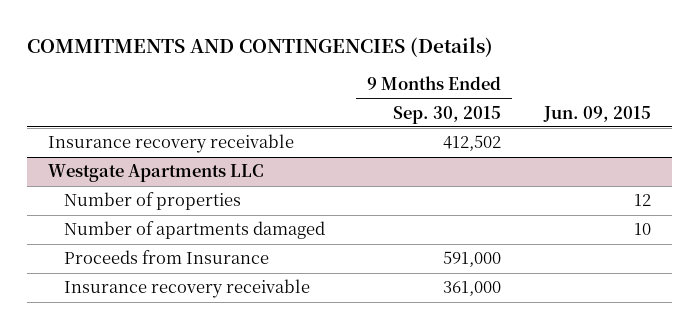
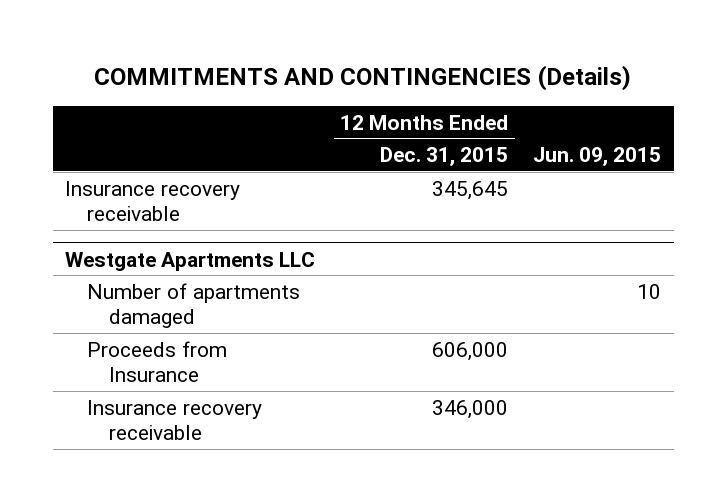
- | 9 Months Ended Sep. 30, 2015 | Jun. 09, 2015
+ | 12 Months Ended Dec. 31, 2015 | Jun. 09, 2015
@ Westgate Apartments LLC
- Number of properties | | 12

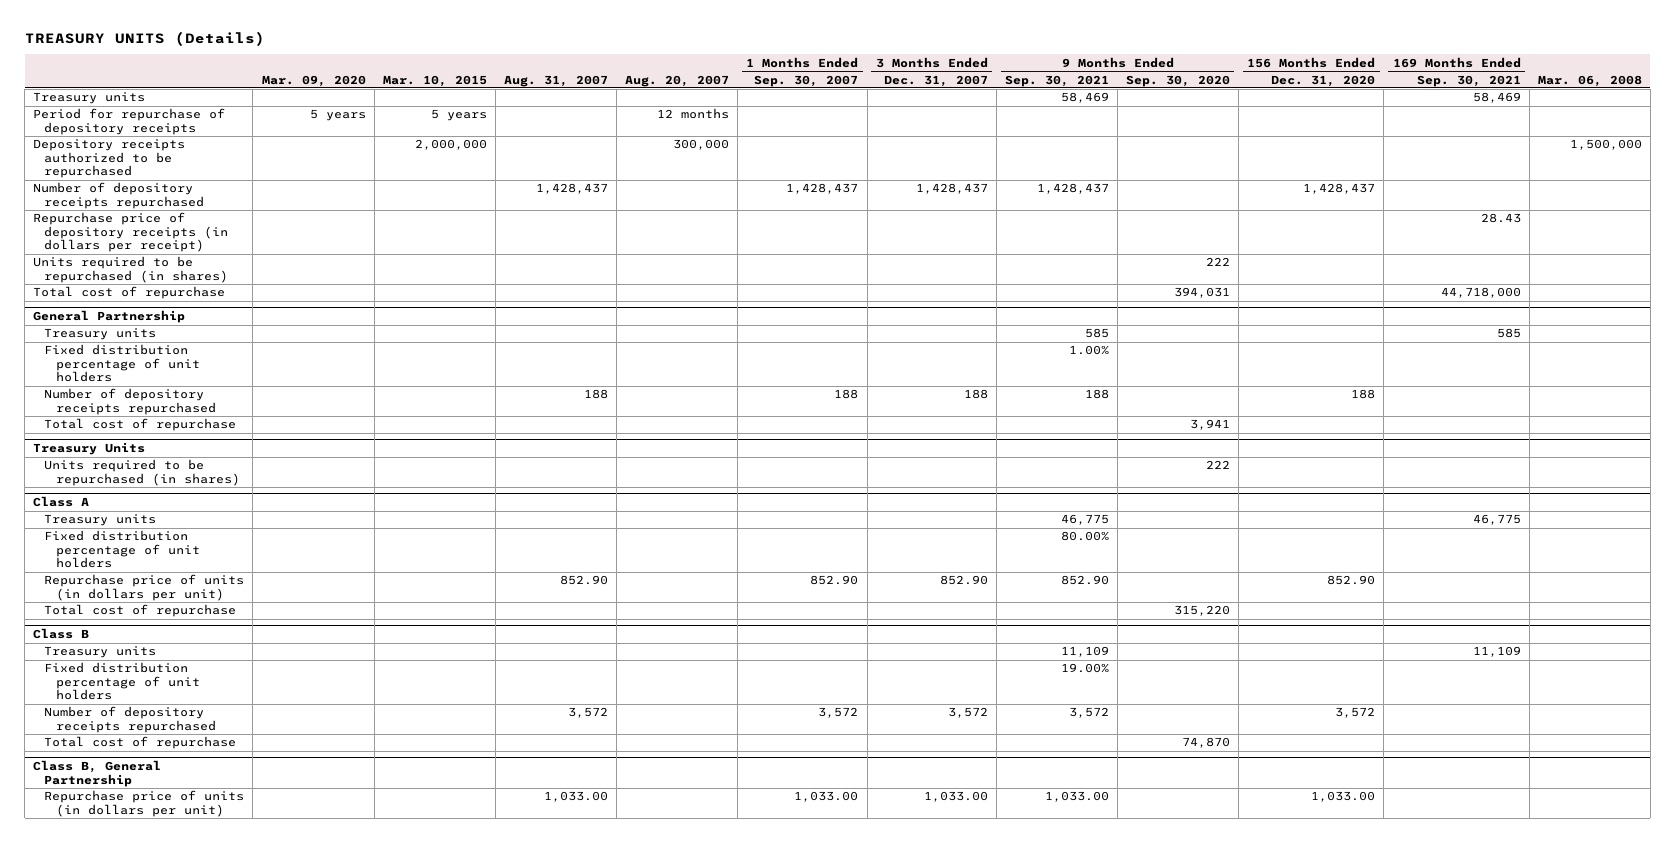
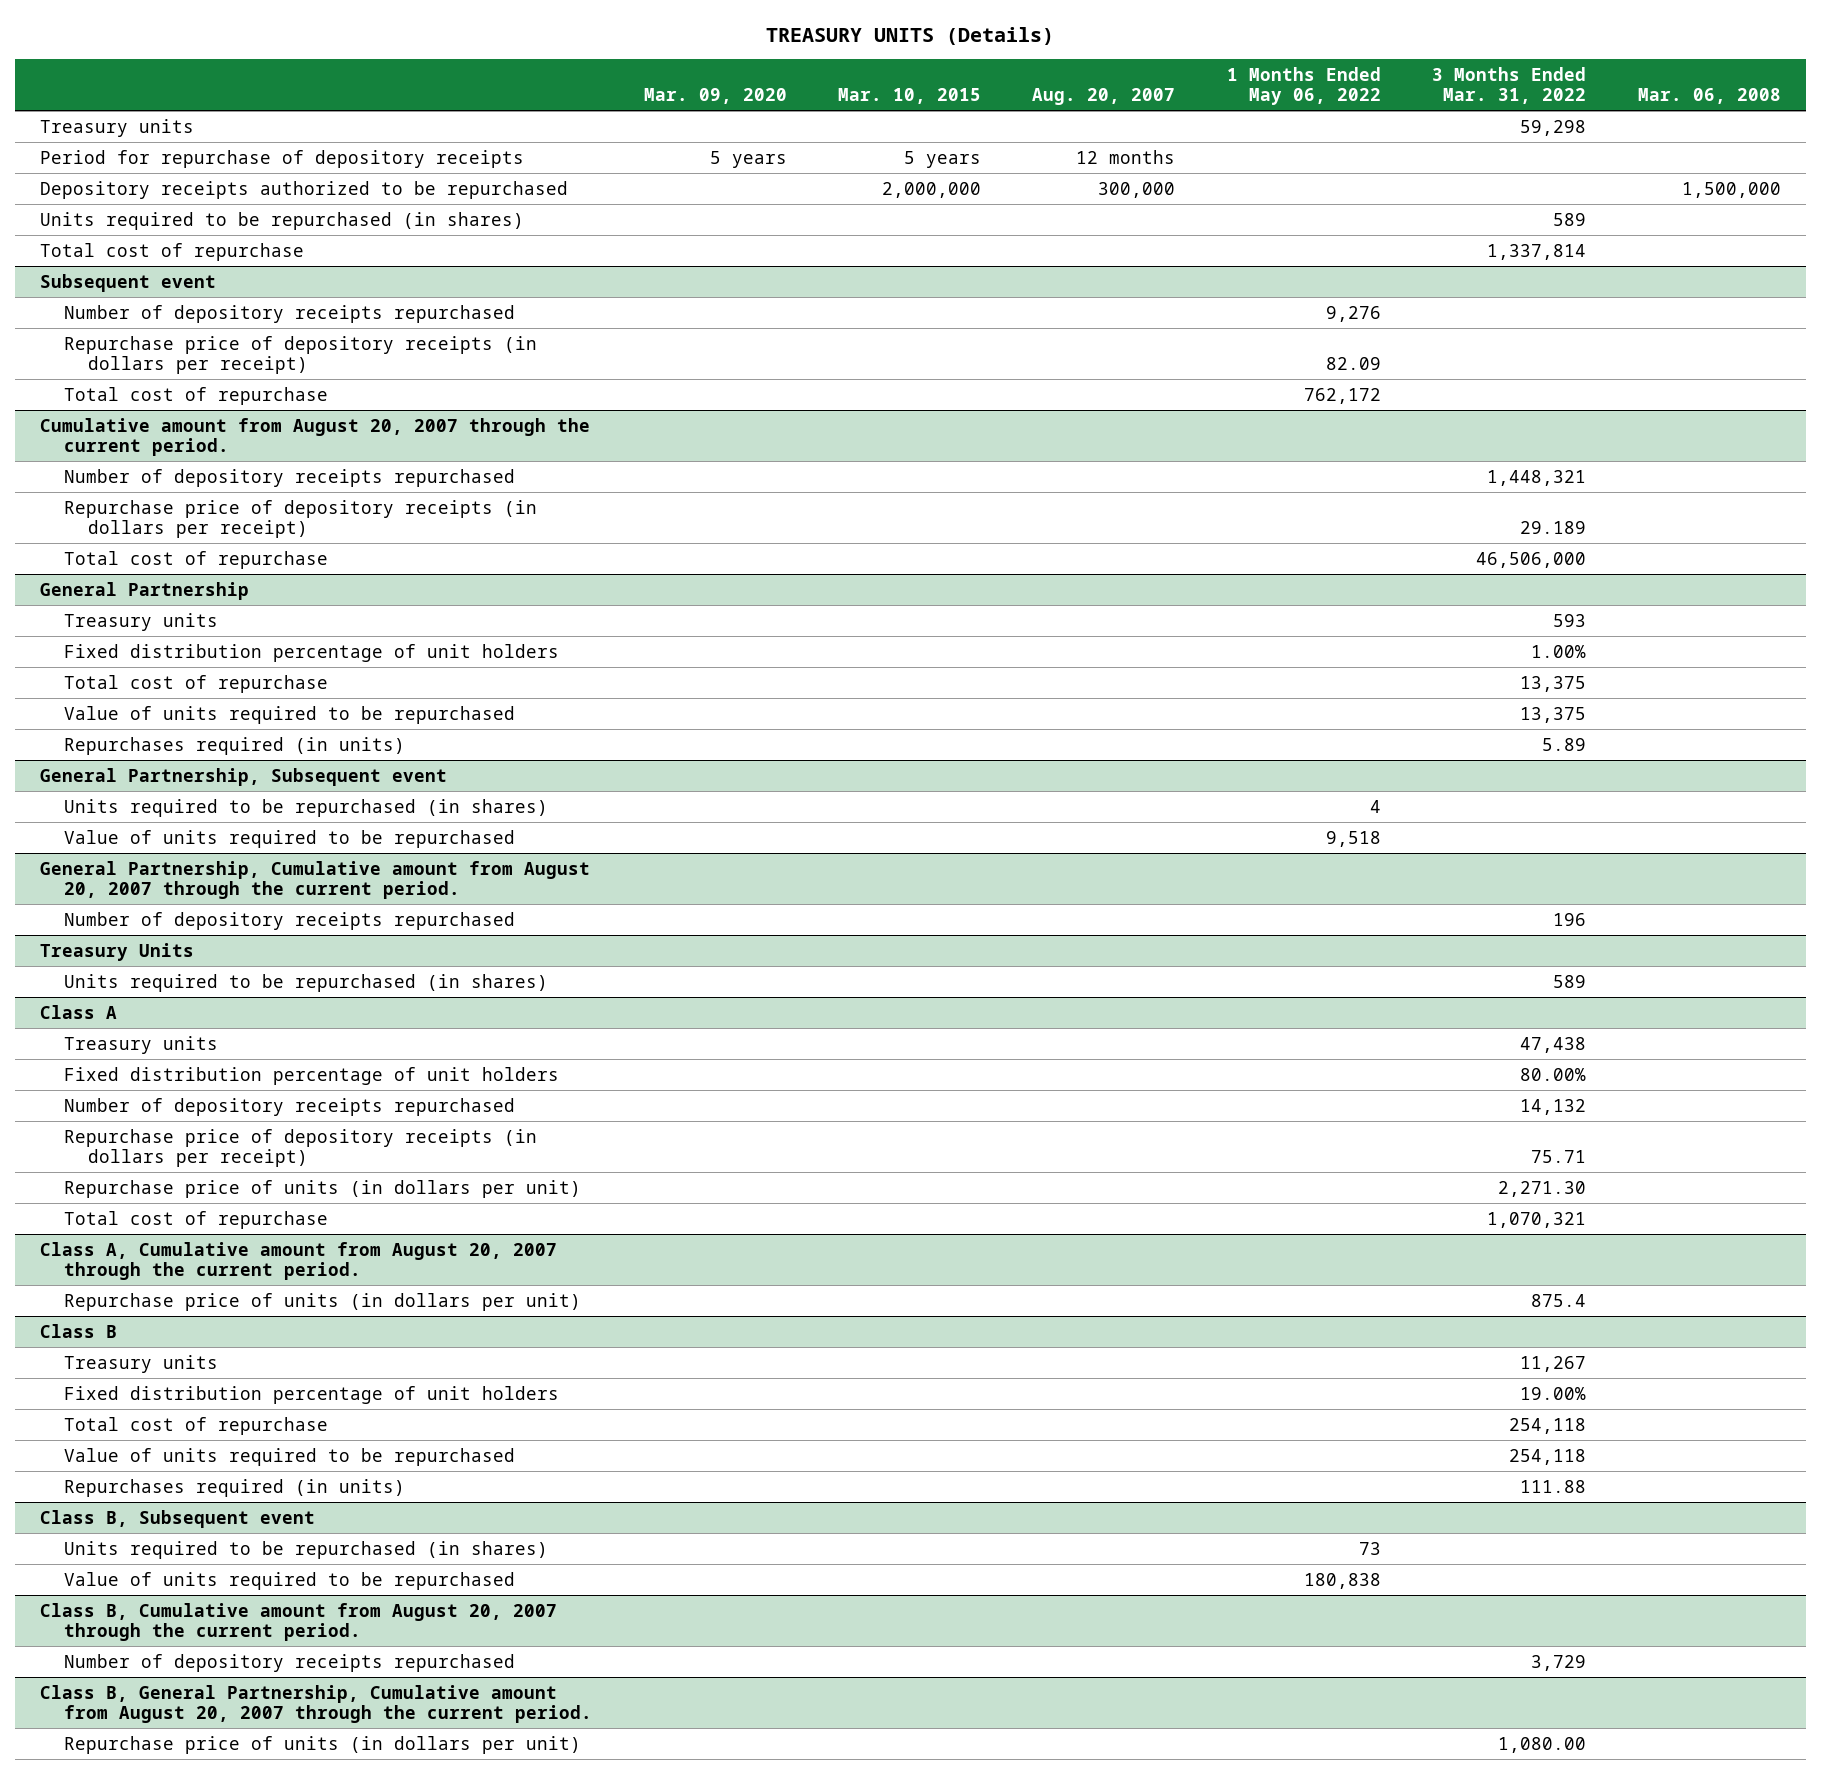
- | Mar. 09, 2020 | Mar. 10, 2015 | Aug. 31, 2007 | Aug. 20, 2007 | 1 Months Ended Sep. 30, 2007 | 3 Months Ended Dec. 31, 2007 | 9 Months Ended Sep. 30, 2021 | 9 Months Ended Sep. 30, 2020 | 156 Months Ended Dec. 31, 2020 | 169 Months Ended Sep. 30, 2021 | Mar. 06, 2008
+ | Mar. 09, 2020 | Mar. 10, 2015 | Aug. 20, 2007 | 1 Months Ended May 06, 2022 | 3 Months Ended Mar. 31, 2022 | Mar. 06, 2008
- Number of depository receipts repurchased | | | 1,428,437 | | 1,428,437 | 1,428,437 | 1,428,437 | | 1,428,437 | |
- Repurchase price of depository receipts (in dollars per receipt) | | | | | | | | | | 28.43 |
+ Subsequent event
+ Number of depository receipts repurchased | | | | 9,276 | |
+ Repurchase price of depository receipts (in dollars per receipt) | | | | 82.09 | |
+ Total cost of repurchase | | | | 762,172 | |
+ Cumulative amount from August 20, 2007 through the current period.
+ Number of depository receipts repurchased | | | | | 1,448,321 |
+ Repurchase price of depository receipts (in dollars per receipt) | | | | | 29.189 |
+ Total cost of repurchase | | | | | 46,506,000 |
@ General Partnership
- Number of depository receipts repurchased | | | 188 | | 188 | 188 | 188 | | 188 | |
+ Value of units required to be repurchased | | | | | 13,375 |
+ Repurchases required (in units) | | | | | 5.89 |
+ General Partnership, Subsequent event
+ Units required to be repurchased (in shares) | | | | 4 | |
+ Value of units required to be repurchased | | | | 9,518 | |
+ General Partnership, Cumulative amount from August 20, 2007 through the current period.
+ Number of depository receipts repurchased | | | | | 196 |
@ Class A
+ Number of depository receipts repurchased | | | | | 14,132 |
+ Repurchase price of depository receipts (in dollars per receipt) | | | | | 75.71 |
+ Class A, Cumulative amount from August 20, 2007 through the current period.
+ Repurchase price of units (in dollars per unit) | | | | | 875.4 |
@ Class B
- Number of depository receipts repurchased | | | 3,572 | | 3,572 | 3,572 | 3,572 | | 3,572 | |
- Class B, General Partnership
@ Class B
+ Value of units required to be repurchased | | | | | 254,118 |
+ Repurchases required (in units) | | | | | 111.88 |
+ Class B, Subsequent event
+ Units required to be repurchased (in shares) | | | | 73 | |
+ Value of units required to be repurchased | | | | 180,838 | |
+ Class B, Cumulative amount from August 20, 2007 through the current period.
+ Number of depository receipts repurchased | | | | | 3,729 |
+ Class B, General Partnership, Cumulative amount from August 20, 2007 through the current period.

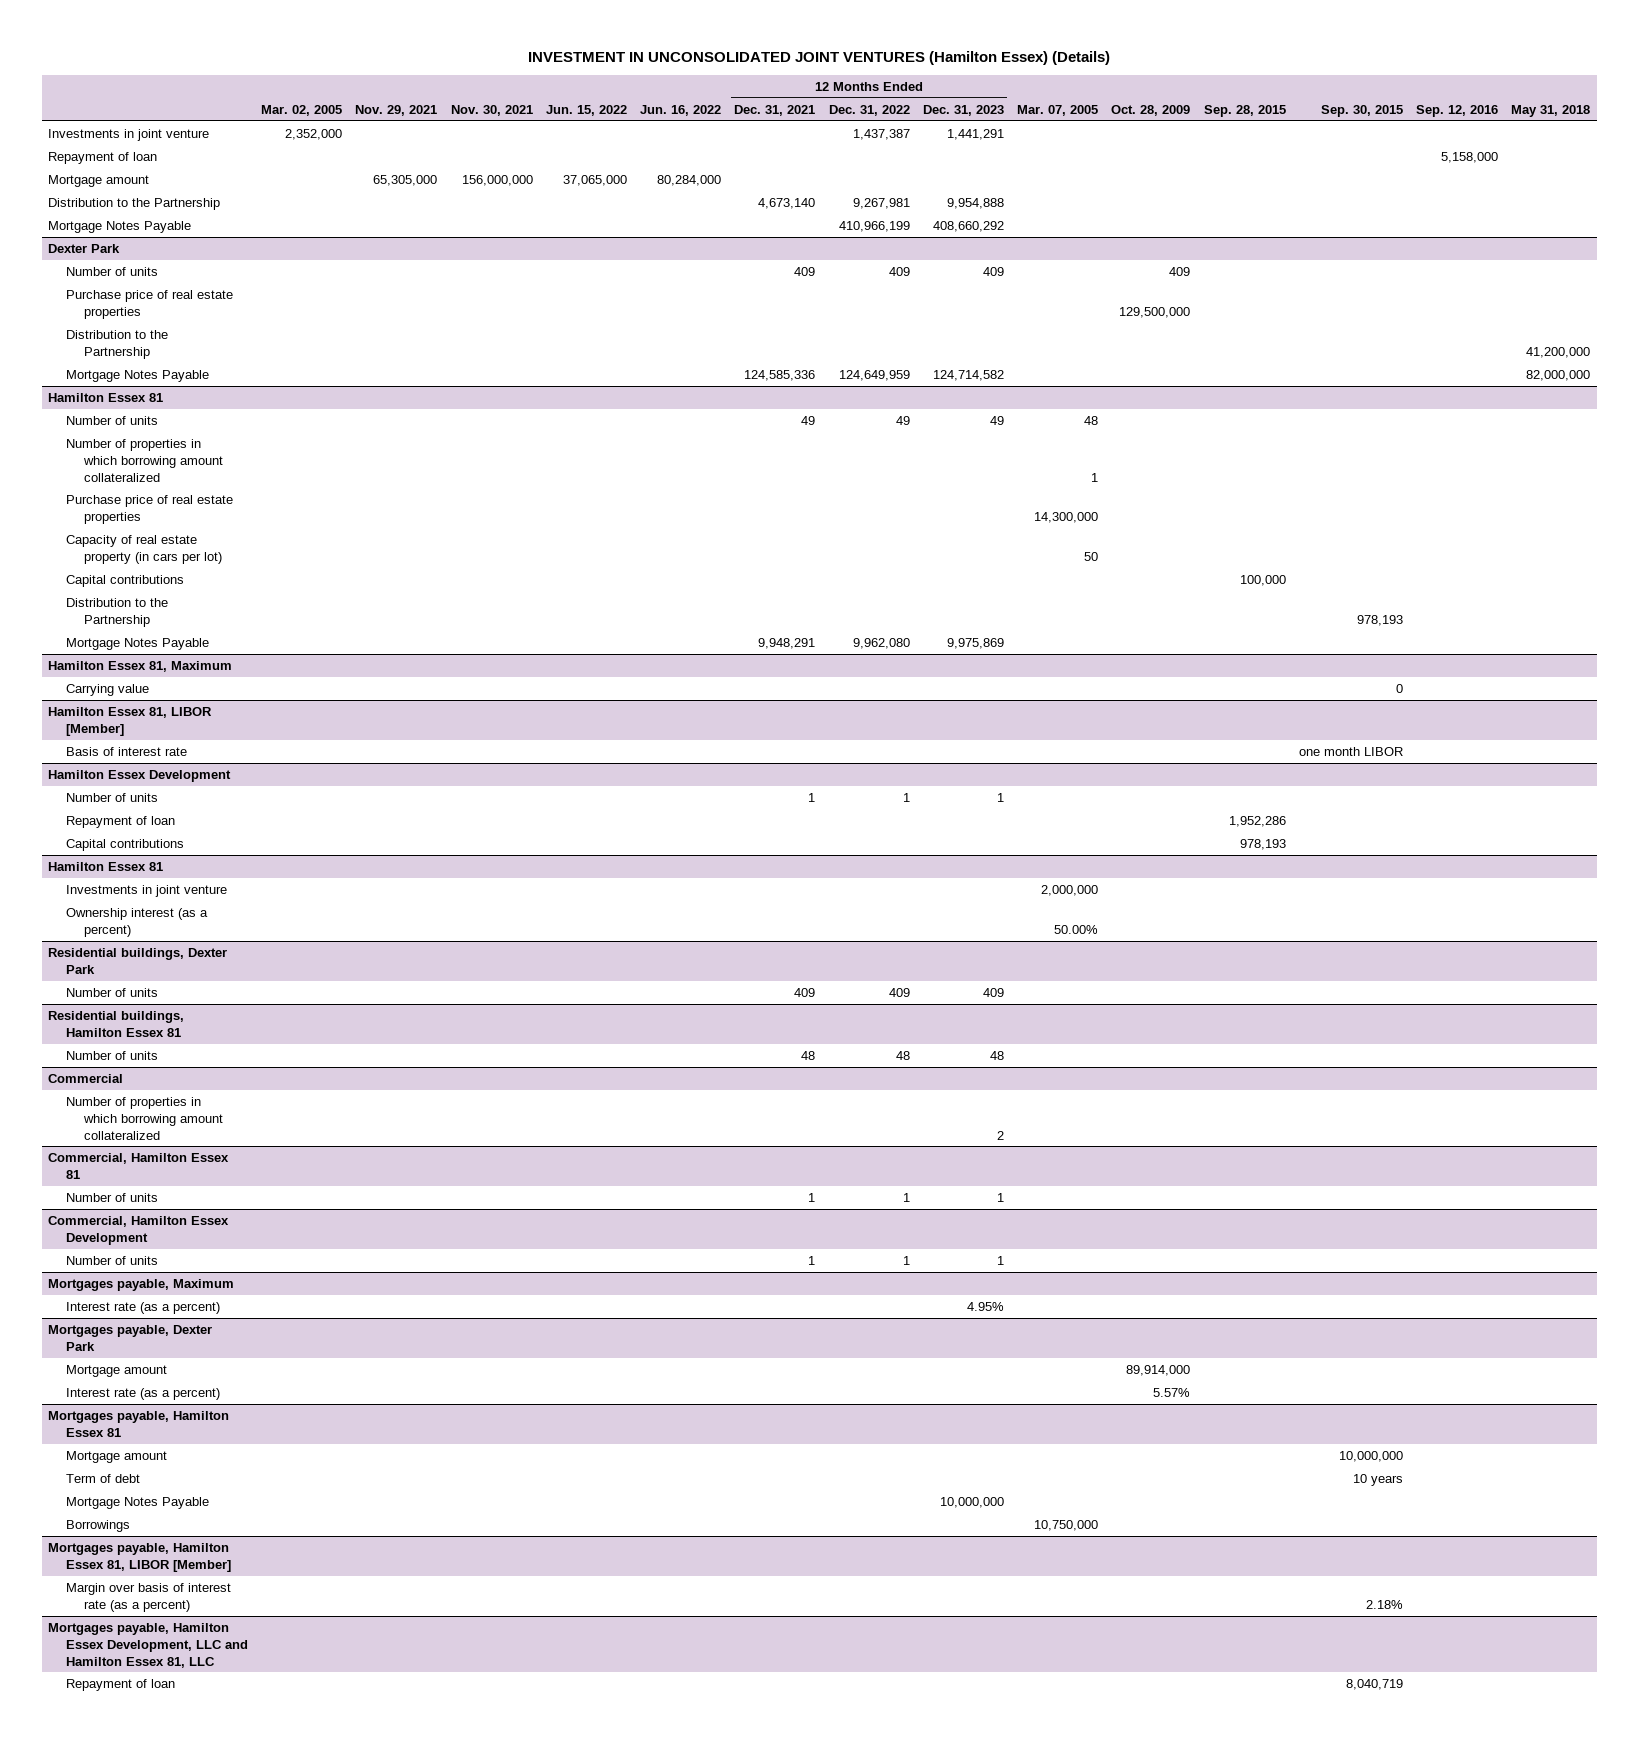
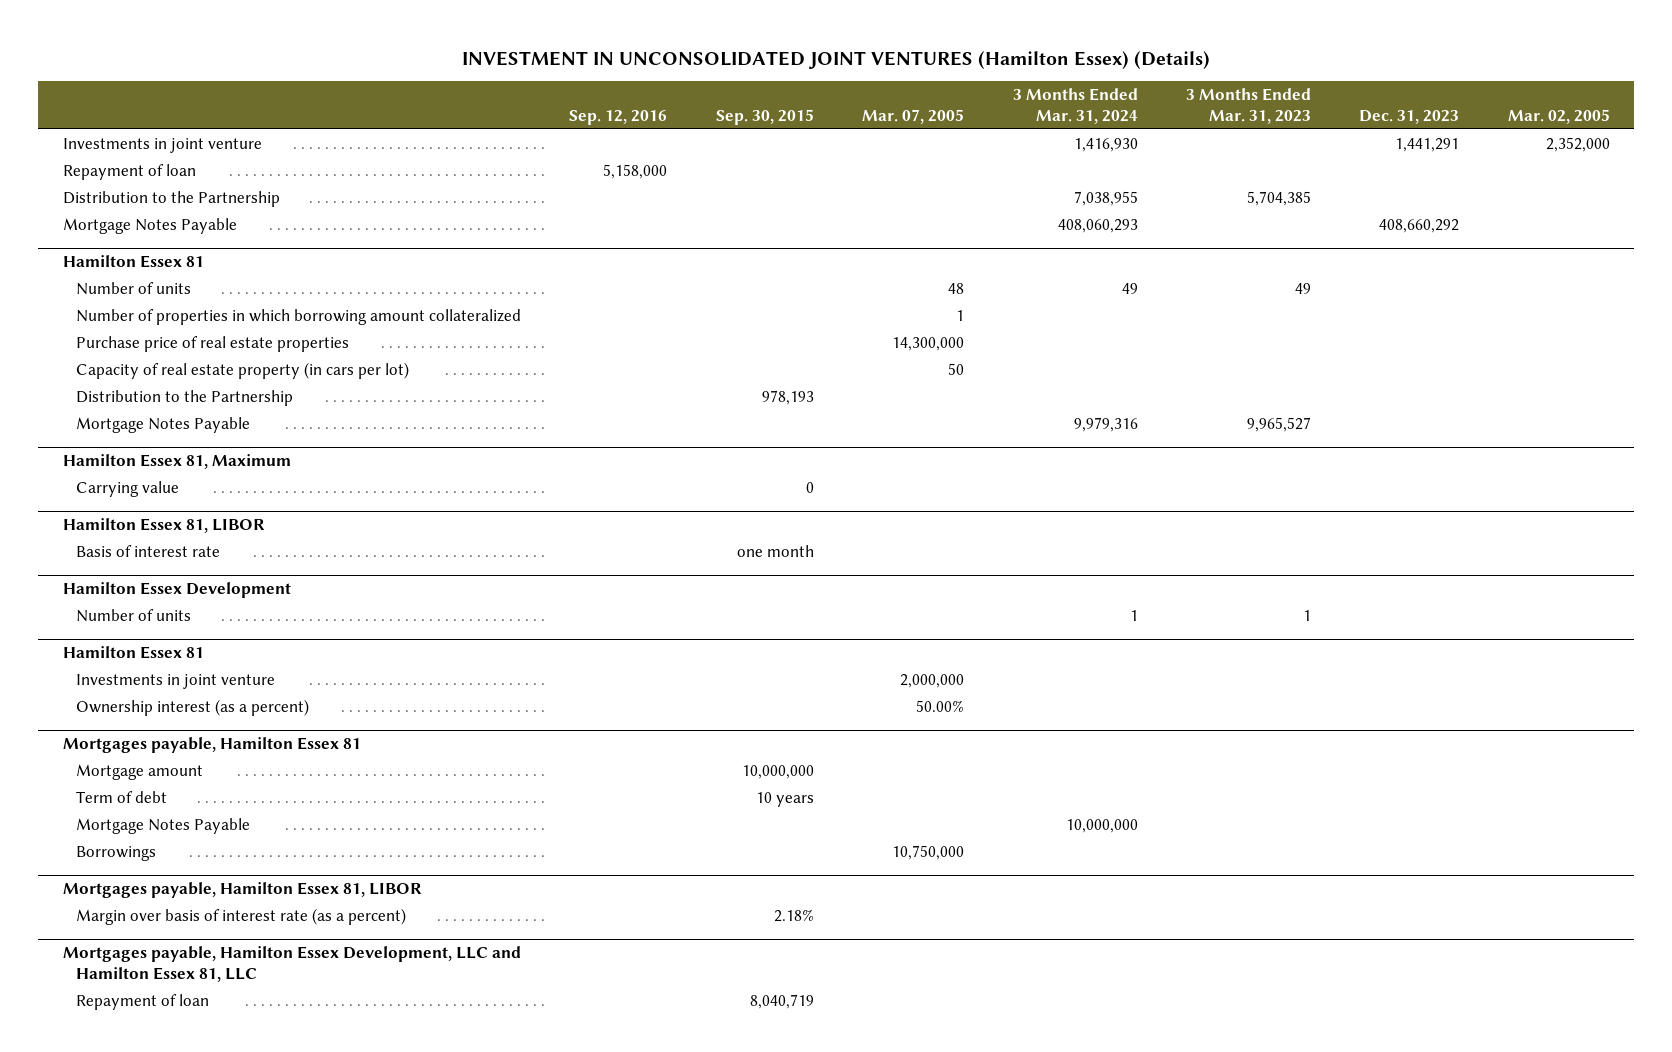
- | Mar. 02, 2005 | Nov. 29, 2021 | Nov. 30, 2021 | Jun. 15, 2022 | Jun. 16, 2022 | 12 Months Ended Dec. 31, 2021 | 12 Months Ended Dec. 31, 2022 | 12 Months Ended Dec. 31, 2023 | Mar. 07, 2005 | Oct. 28, 2009 | Sep. 28, 2015 | Sep. 30, 2015 | Sep. 12, 2016 | May 31, 2018
+ | Sep. 12, 2016 | Sep. 30, 2015 | Mar. 07, 2005 | 3 Months Ended Mar. 31, 2024 | 3 Months Ended Mar. 31, 2023 | Dec. 31, 2023 | Mar. 02, 2005
- Mortgage amount | | 65,305,000 | 156,000,000 | 37,065,000 | 80,284,000 | | | | | | | | |
- Dexter Park
- Number of units | | | | | | 409 | 409 | 409 | | 409 | | | |
- Purchase price of real estate properties | | | | | | | | | | 129,500,000 | | | |
- Distribution to the Partnership | | | | | | | | | | | | | | 41,200,000
- Mortgage Notes Payable | | | | | | 124,585,336 | 124,649,959 | 124,714,582 | | | | | | 82,000,000
@ Hamilton Essex 81
- Capital contributions | | | | | | | | | | | 100,000 | | |
- Hamilton Essex 81, LIBOR [Member]
- Basis of interest rate | | | | | | | | | | | | one month LIBOR | |
+ Hamilton Essex 81, LIBOR
+ Basis of interest rate | | one month | | | | |
@ Hamilton Essex Development
- Repayment of loan | | | | | | | | | | | 1,952,286 | | |
- Capital contributions | | | | | | | | | | | 978,193 | | |
- Residential buildings, Dexter Park
- Number of units | | | | | | 409 | 409 | 409 | | | | | |
- Residential buildings, Hamilton Essex 81
- Number of units | | | | | | 48 | 48 | 48 | | | | | |
- Commercial
- Number of properties in which borrowing amount collateralized | | | | | | | | 2 | | | | | |
- Commercial, Hamilton Essex 81
- Number of units | | | | | | 1 | 1 | 1 | | | | | |
- Commercial, Hamilton Essex Development
- Number of units | | | | | | 1 | 1 | 1 | | | | | |
- Mortgages payable, Maximum
- Interest rate (as a percent) | | | | | | | | 4.95% | | | | | |
- Mortgages payable, Dexter Park
- Mortgage amount | | | | | | | | | | 89,914,000 | | | |
- Interest rate (as a percent) | | | | | | | | | | 5.57% | | | |
- Mortgages payable, Hamilton Essex 81, LIBOR [Member]
+ Mortgages payable, Hamilton Essex 81, LIBOR

